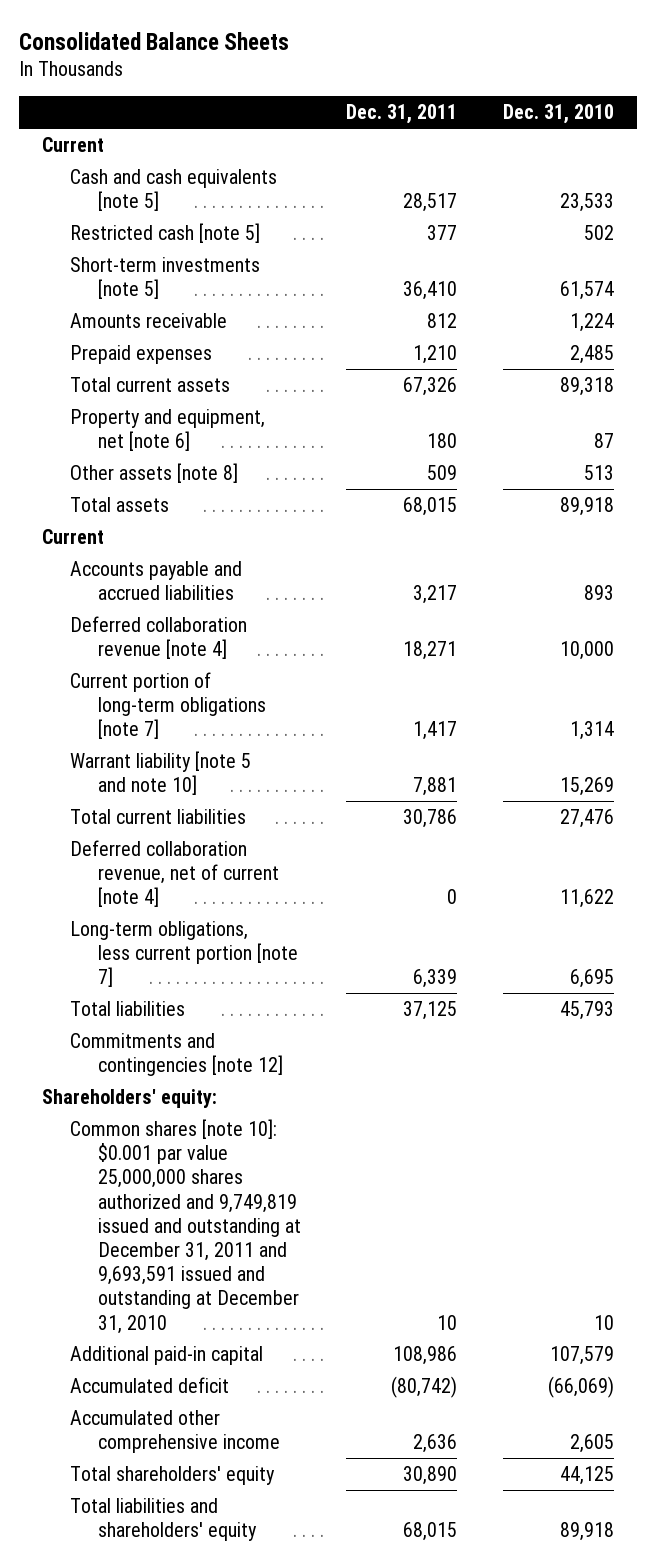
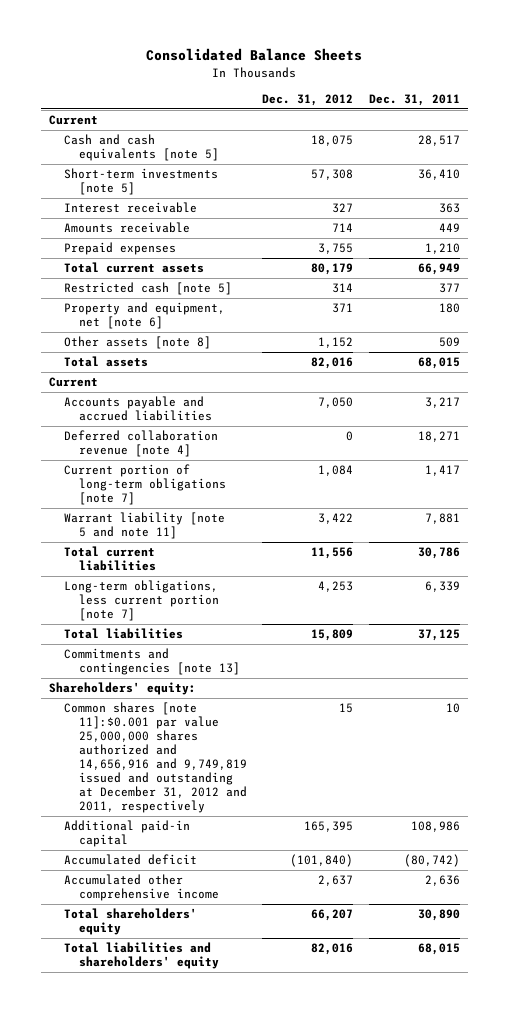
- | Dec. 31, 2011 | Dec. 31, 2010
+ | Dec. 31, 2012 | Dec. 31, 2011
- Amounts receivable | 812 | 1,224
+ Interest receivable | 327 | 363
+ Amounts receivable | 714 | 449
- Total current assets | 67,326 | 89,318
+ Total current assets | 80,179 | 66,949
moved down: Restricted cash [note 5] | 314 | 377
- Warrant liability [note 5 and note 10] | 7,881 | 15,269
+ Warrant liability [note 5 and note 11] | 3,422 | 7,881
- Deferred collaboration revenue, net of current [note 4] | 0 | 11,622
- Commitments and contingencies [note 12]
+ Commitments and contingencies [note 13]
- Common shares [note 10]: $0.001 par value 25,000,000 shares authorized and 9,749,819 issued and outstanding at December 31, 2011 and 9,693,591 issued and outstanding at December 31, 2010 | 10 | 10
+ Common shares [note 11]:$0.001 par value 25,000,000 shares authorized and 14,656,916 and 9,749,819 issued and outstanding at December 31, 2012 and 2011, respectively | 15 | 10

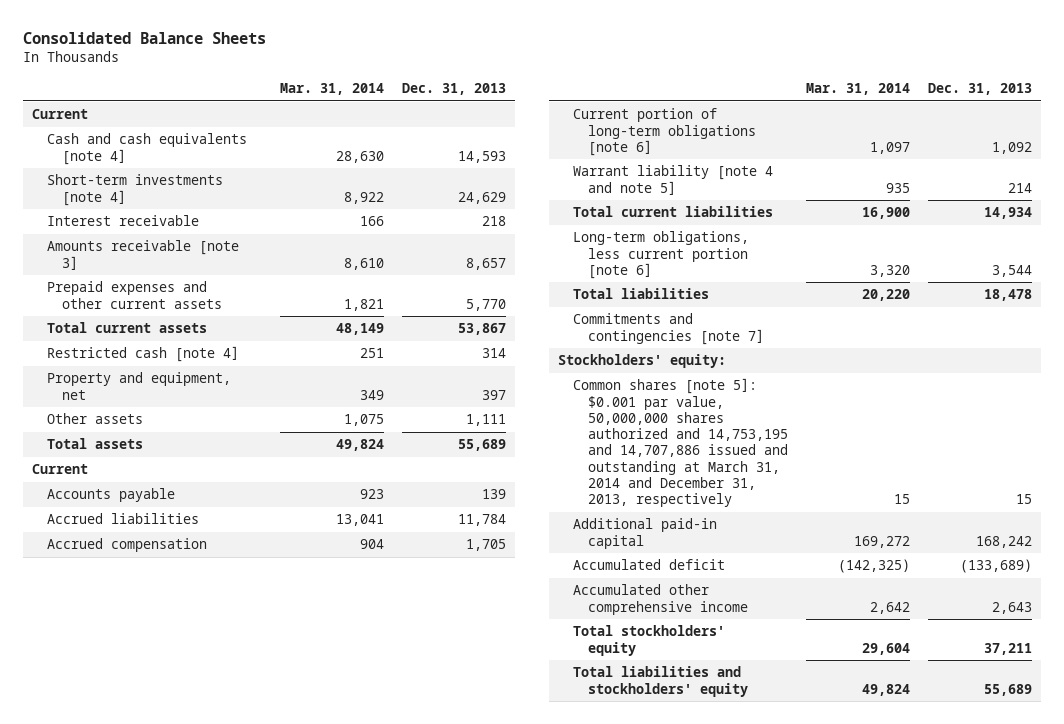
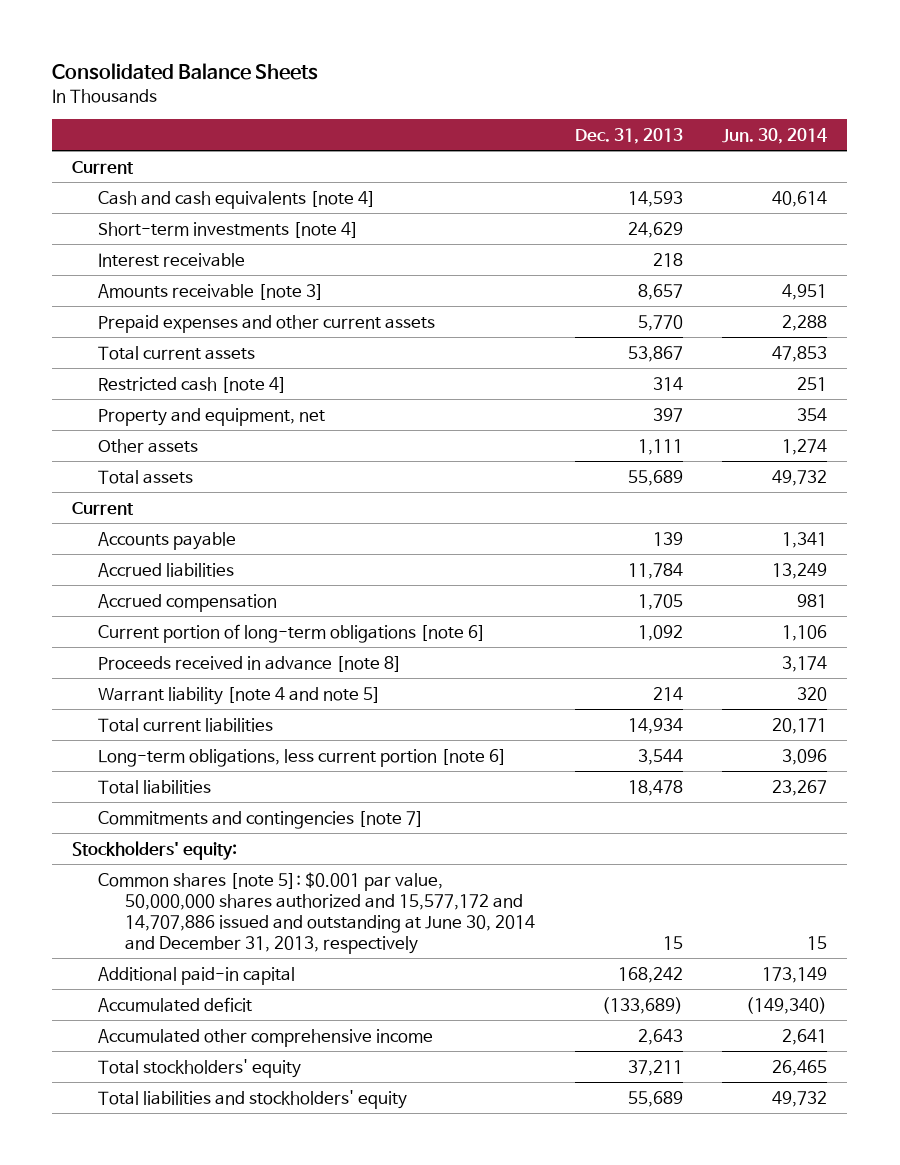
- | Mar. 31, 2014 | Dec. 31, 2013
+ | Dec. 31, 2013 | Jun. 30, 2014
+ Proceeds received in advance [note 8] | | 3,174
- Common shares [note 5]: $0.001 par value, 50,000,000 shares authorized and 14,753,195 and 14,707,886 issued and outstanding at March 31, 2014 and December 31, 2013, respectively | 15 | 15
+ Common shares [note 5]: $0.001 par value, 50,000,000 shares authorized and 15,577,172 and 14,707,886 issued and outstanding at June 30, 2014 and December 31, 2013, respectively | 15 | 15

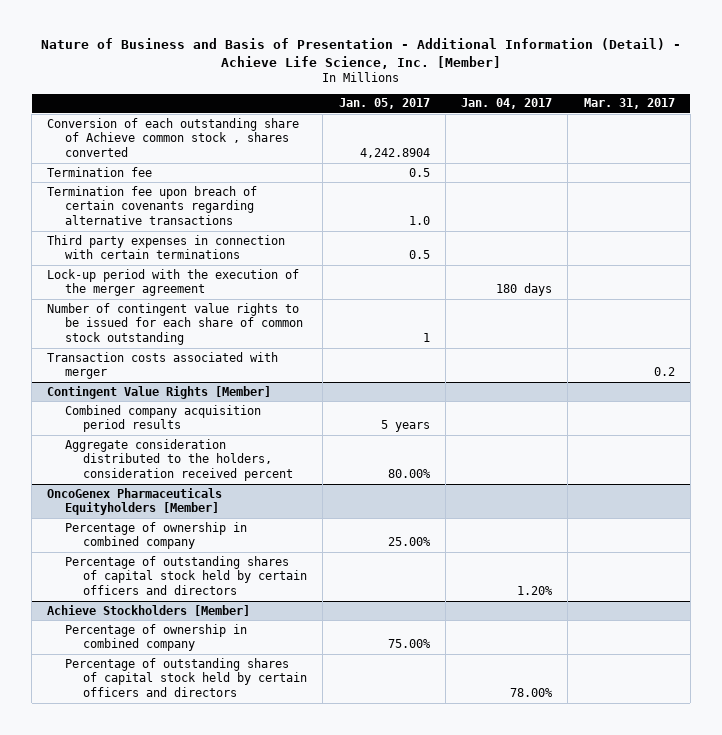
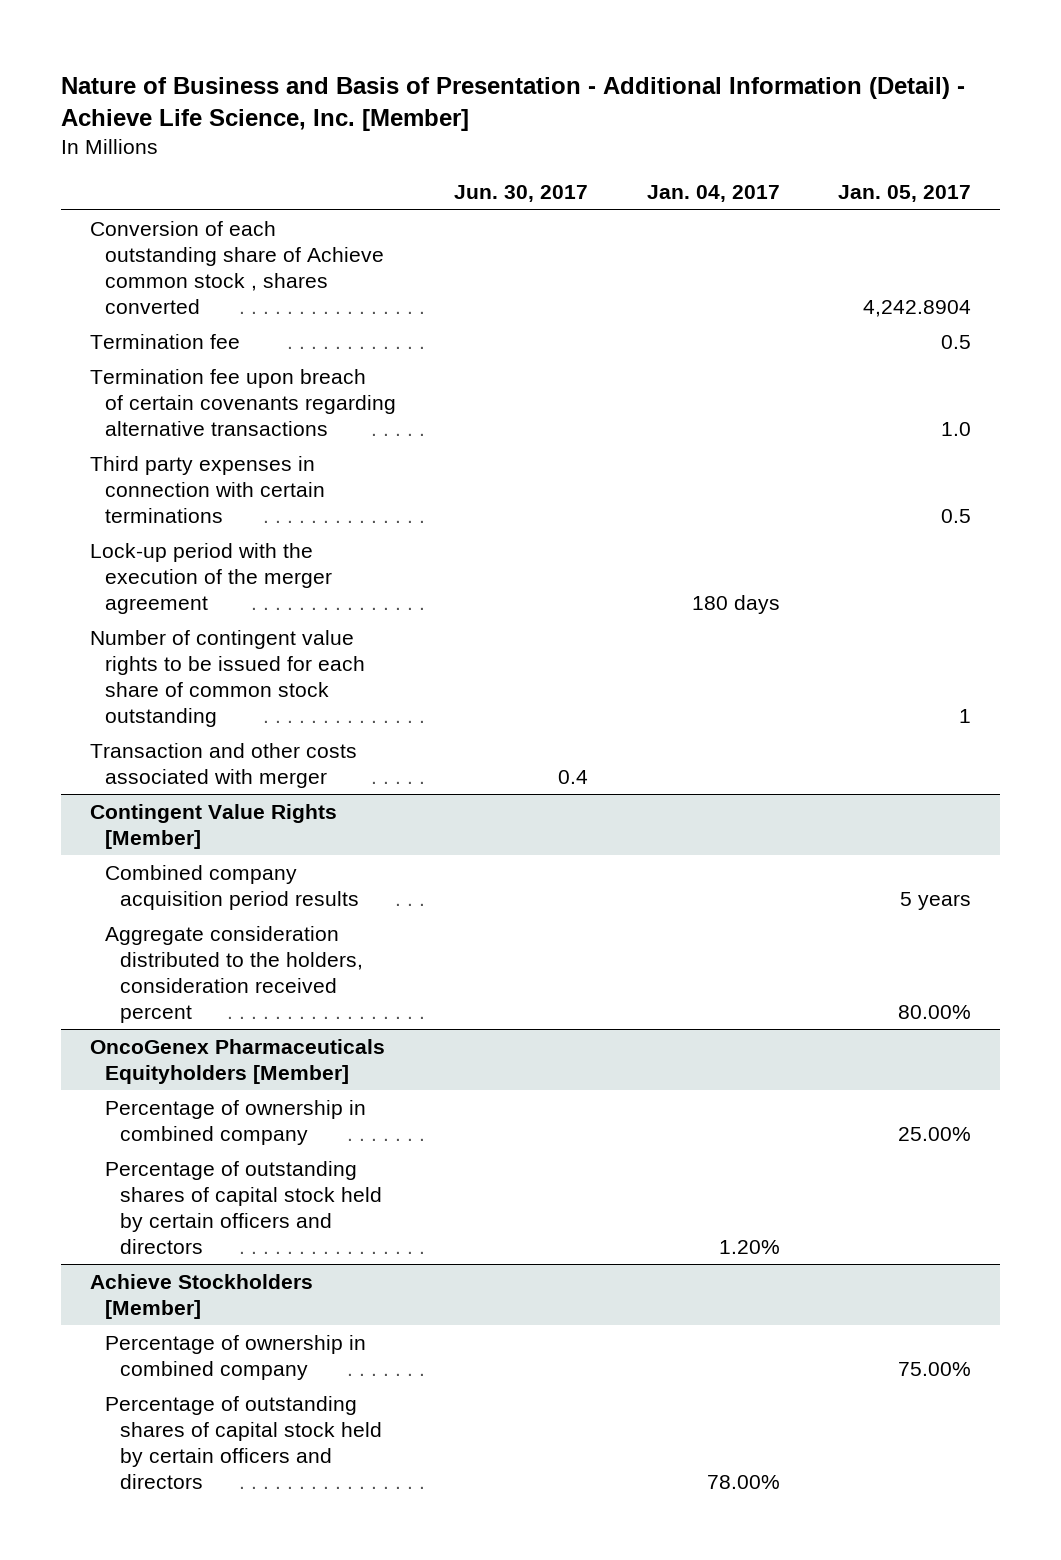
- | Jan. 05, 2017 | Jan. 04, 2017 | Mar. 31, 2017
+ | Jun. 30, 2017 | Jan. 04, 2017 | Jan. 05, 2017
- Transaction costs associated with merger | | | 0.2
+ Transaction and other costs associated with merger | 0.4 | |

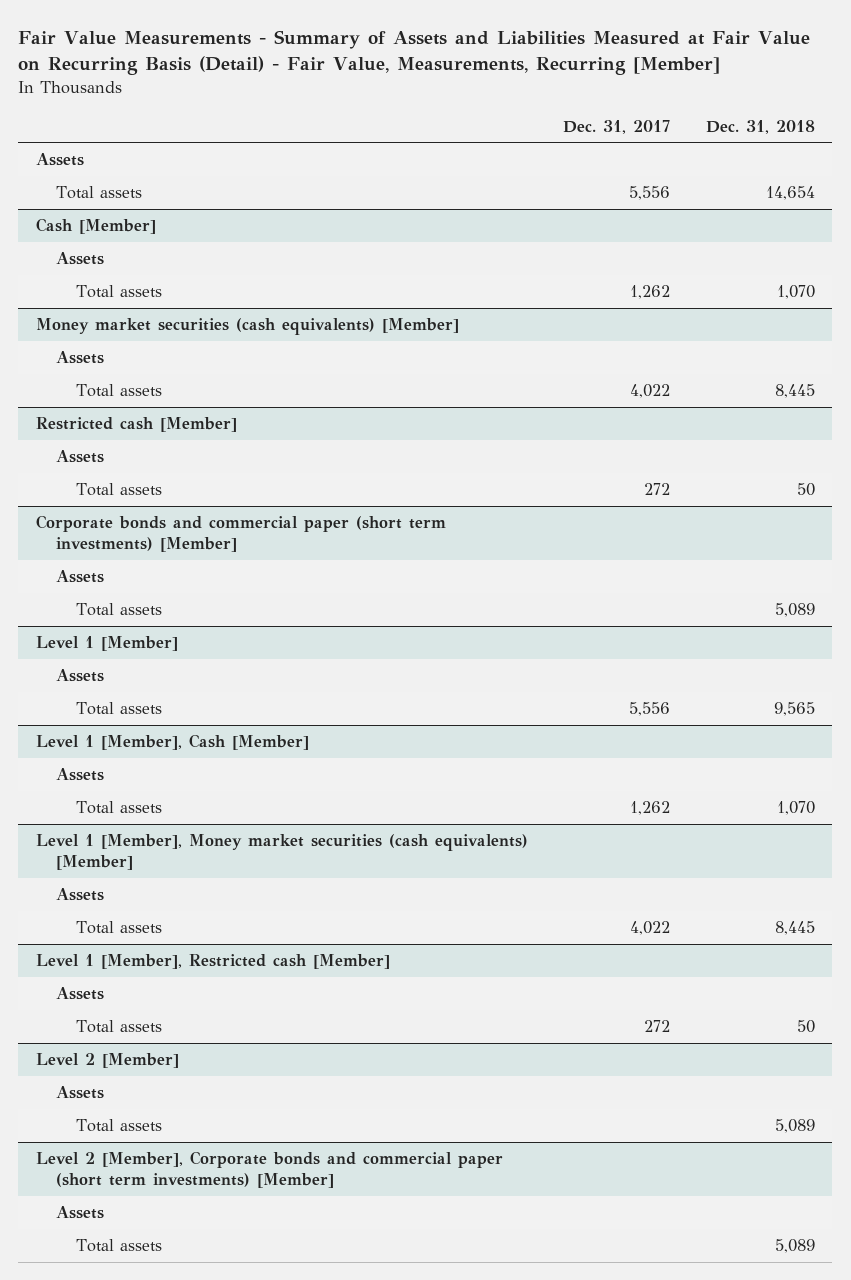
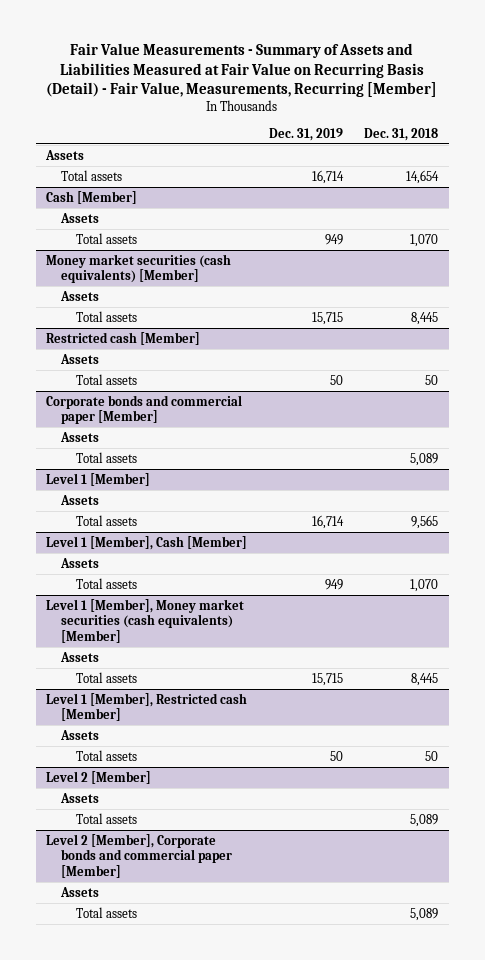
- | Dec. 31, 2017 | Dec. 31, 2018
+ | Dec. 31, 2019 | Dec. 31, 2018
- Corporate bonds and commercial paper (short term investments) [Member]
+ Corporate bonds and commercial paper [Member]
- Level 2 [Member], Corporate bonds and commercial paper (short term investments) [Member]
+ Level 2 [Member], Corporate bonds and commercial paper [Member]

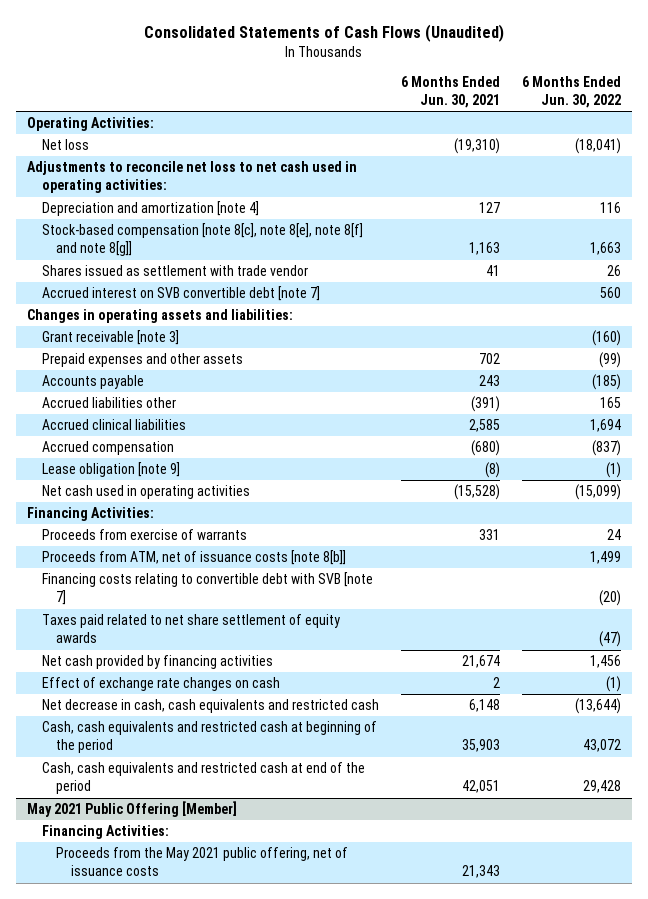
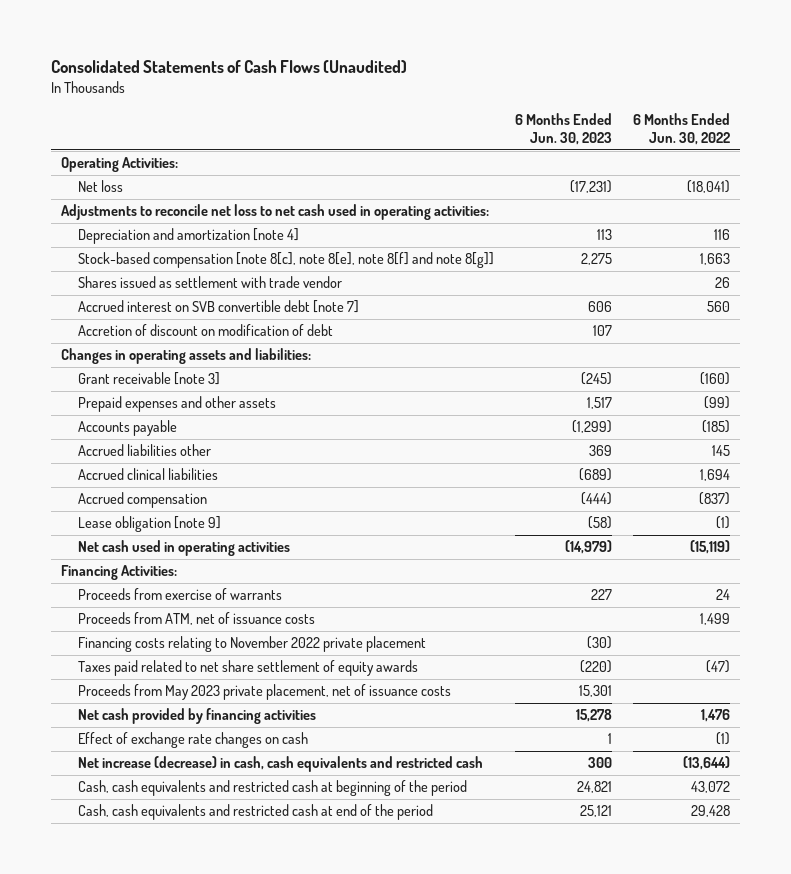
- | 6 Months Ended Jun. 30, 2021 | 6 Months Ended Jun. 30, 2022
+ | 6 Months Ended Jun. 30, 2023 | 6 Months Ended Jun. 30, 2022
+ Accretion of discount on modification of debt | 107 |
- Accrued liabilities other | (391) | 165
+ Accrued liabilities other | 369 | 145
- Net cash used in operating activities | (15,528) | (15,099)
+ Net cash used in operating activities | (14,979) | (15,119)
- Proceeds from ATM, net of issuance costs [note 8[b]] | | 1,499
- Financing costs relating to convertible debt with SVB [note 7] | | (20)
+ Proceeds from ATM, net of issuance costs | | 1,499
+ Financing costs relating to November 2022 private placement | (30) |
- Net cash provided by financing activities | 21,674 | 1,456
+ Proceeds from May 2023 private placement, net of issuance costs | 15,301 |
+ Net cash provided by financing activities | 15,278 | 1,476
- Net decrease in cash, cash equivalents and restricted cash | 6,148 | (13,644)
+ Net increase (decrease) in cash, cash equivalents and restricted cash | 300 | (13,644)
- May 2021 Public Offering [Member]
- Financing Activities:
- Proceeds from the May 2021 public offering, net of issuance costs | 21,343 |

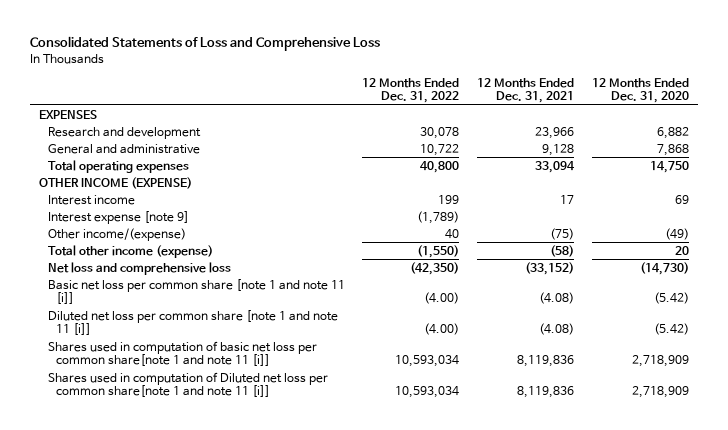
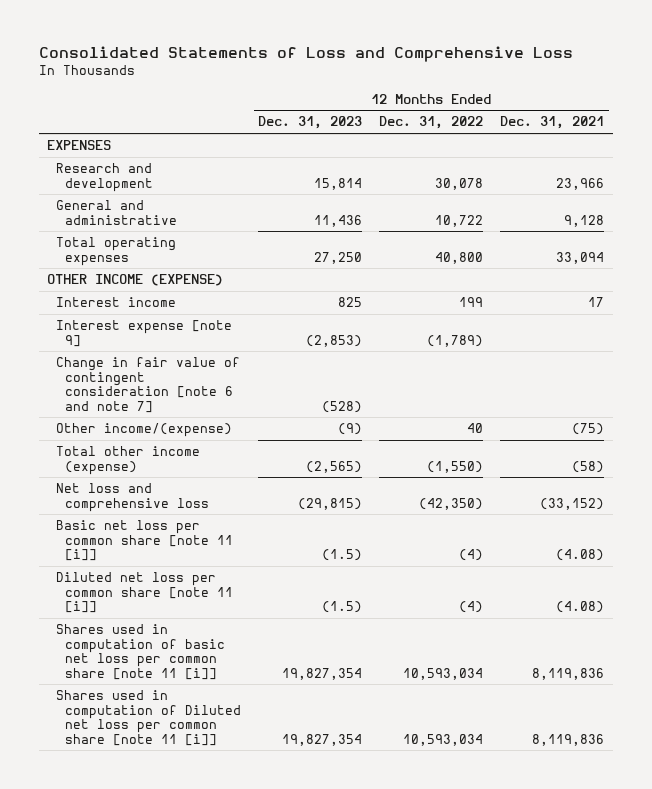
- | 12 Months Ended Dec. 31, 2022 | 12 Months Ended Dec. 31, 2021 | 12 Months Ended Dec. 31, 2020
+ | 12 Months Ended Dec. 31, 2023 | 12 Months Ended Dec. 31, 2022 | 12 Months Ended Dec. 31, 2021
+ Change in fair value of contingent consideration [note 6 and note 7] | (528) | |
- Basic net loss per common share [note 1 and note 11 [i]] | (4.00) | (4.08) | (5.42)
- Diluted net loss per common share [note 1 and note 11 [i]] | (4.00) | (4.08) | (5.42)
- Shares used in computation of basic net loss per common share[note 1 and note 11 [i]] | 10,593,034 | 8,119,836 | 2,718,909
- Shares used in computation of Diluted net loss per common share[note 1 and note 11 [i]] | 10,593,034 | 8,119,836 | 2,718,909
+ Basic net loss per common share [note 11 [i]] | (1.5) | (4) | (4.08)
+ Diluted net loss per common share [note 11 [i]] | (1.5) | (4) | (4.08)
+ Shares used in computation of basic net loss per common share [note 11 [i]] | 19,827,354 | 10,593,034 | 8,119,836
+ Shares used in computation of Diluted net loss per common share [note 11 [i]] | 19,827,354 | 10,593,034 | 8,119,836

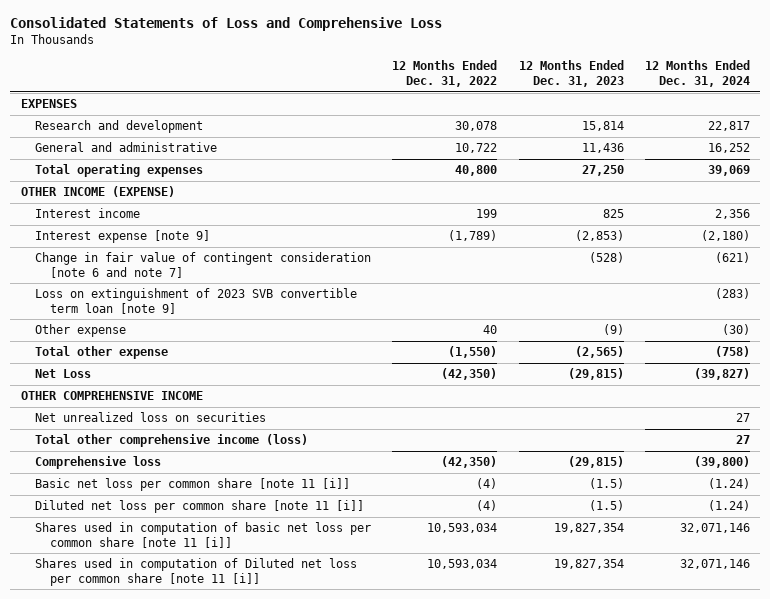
- | 12 Months Ended Dec. 31, 2023 | 12 Months Ended Dec. 31, 2022 | 12 Months Ended Dec. 31, 2021
+ | 12 Months Ended Dec. 31, 2022 | 12 Months Ended Dec. 31, 2023 | 12 Months Ended Dec. 31, 2024
- Other income/(expense) | (9) | 40 | (75)
- Total other income (expense) | (2,565) | (1,550) | (58)
- Net loss and comprehensive loss | (29,815) | (42,350) | (33,152)
+ Loss on extinguishment of 2023 SVB convertible term loan [note 9] | | | (283)
+ Other expense | 40 | (9) | (30)
+ Total other expense | (1,550) | (2,565) | (758)
+ Net Loss | (42,350) | (29,815) | (39,827)
+ OTHER COMPREHENSIVE INCOME
+ Net unrealized loss on securities | | | 27
+ Total other comprehensive income (loss) | | | 27
+ Comprehensive loss | (42,350) | (29,815) | (39,800)

